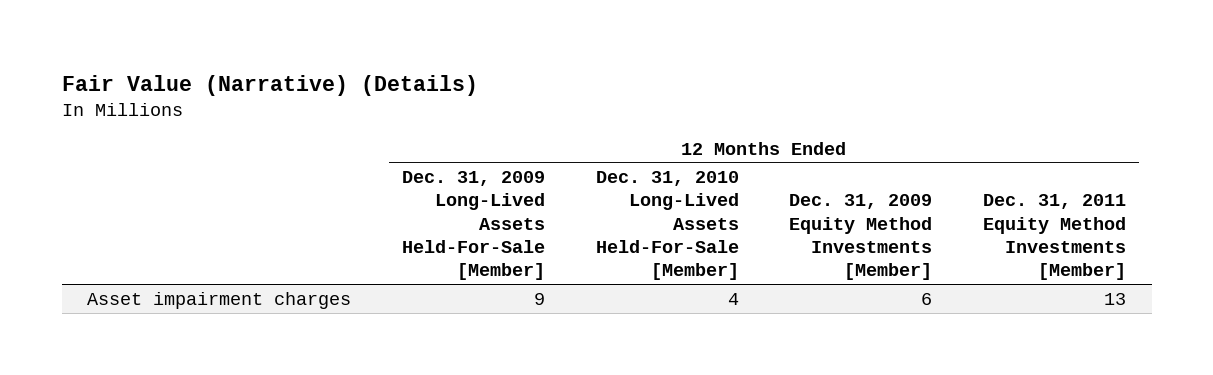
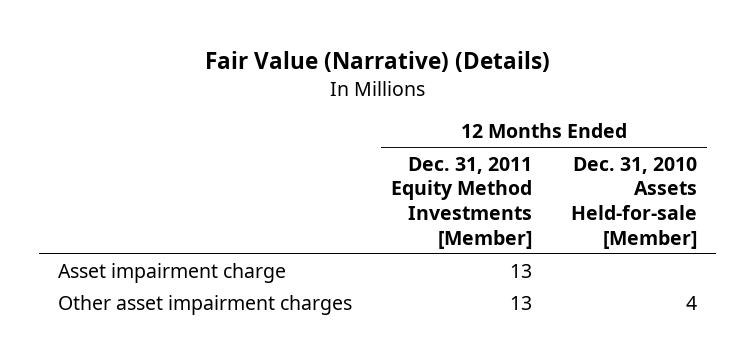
- | 12 Months Ended Dec. 31, 2009 Long-Lived Assets Held-For-Sale [Member] | 12 Months Ended Dec. 31, 2010 Long-Lived Assets Held-For-Sale [Member] | 12 Months Ended Dec. 31, 2009 Equity Method Investments [Member] | 12 Months Ended Dec. 31, 2011 Equity Method Investments [Member]
+ | 12 Months Ended Dec. 31, 2011 Equity Method Investments [Member] | 12 Months Ended Dec. 31, 2010 Assets Held-for-sale [Member]
- Asset impairment charges | 9 | 4 | 6 | 13
+ Asset impairment charge | 13 |
+ Other asset impairment charges | 13 | 4

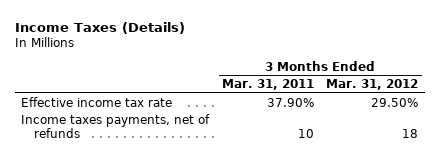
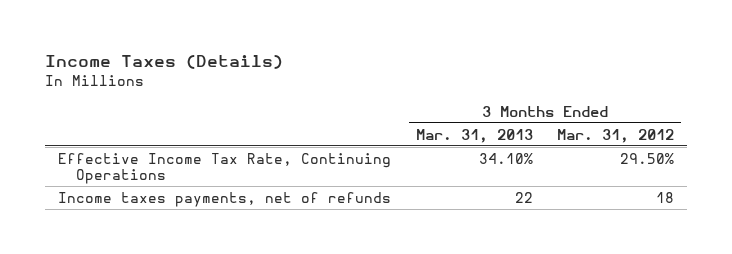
- | 3 Months Ended Mar. 31, 2011 | 3 Months Ended Mar. 31, 2012
+ | 3 Months Ended Mar. 31, 2013 | 3 Months Ended Mar. 31, 2012
- Effective income tax rate | 37.90% | 29.50%
+ Effective Income Tax Rate, Continuing Operations | 34.10% | 29.50%

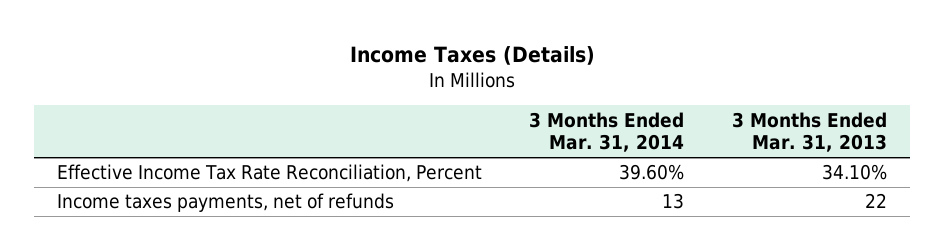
- | 3 Months Ended Mar. 31, 2013 | 3 Months Ended Mar. 31, 2012
+ | 3 Months Ended Mar. 31, 2014 | 3 Months Ended Mar. 31, 2013
- Effective Income Tax Rate, Continuing Operations | 34.10% | 29.50%
+ Effective Income Tax Rate Reconciliation, Percent | 39.60% | 34.10%

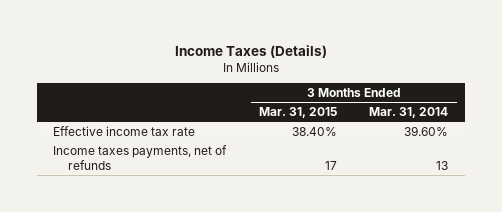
- | 3 Months Ended Mar. 31, 2014 | 3 Months Ended Mar. 31, 2013
+ | 3 Months Ended Mar. 31, 2015 | 3 Months Ended Mar. 31, 2014
- Effective Income Tax Rate Reconciliation, Percent | 39.60% | 34.10%
+ Effective income tax rate | 38.40% | 39.60%

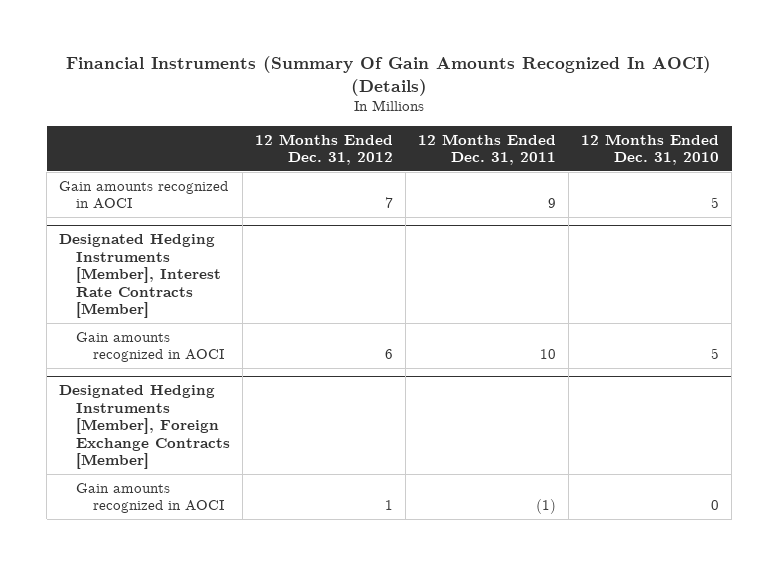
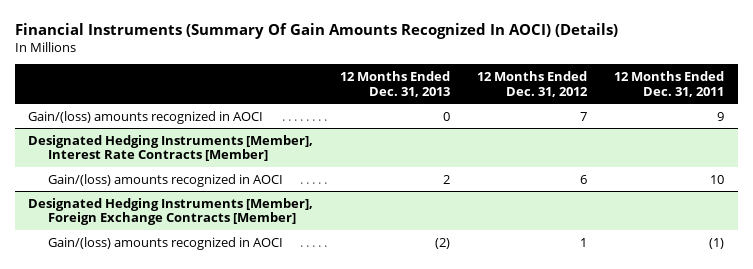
- | 12 Months Ended Dec. 31, 2012 | 12 Months Ended Dec. 31, 2011 | 12 Months Ended Dec. 31, 2010
+ | 12 Months Ended Dec. 31, 2013 | 12 Months Ended Dec. 31, 2012 | 12 Months Ended Dec. 31, 2011
- Gain amounts recognized in AOCI | 7 | 9 | 5
+ Gain/(loss) amounts recognized in AOCI | 0 | 7 | 9
@ Designated Hedging Instruments [Member], Interest Rate Contracts [Member]
- Gain amounts recognized in AOCI | 6 | 10 | 5
+ Gain/(loss) amounts recognized in AOCI | 2 | 6 | 10
@ Designated Hedging Instruments [Member], Foreign Exchange Contracts [Member]
- Gain amounts recognized in AOCI | 1 | (1) | 0
+ Gain/(loss) amounts recognized in AOCI | (2) | 1 | (1)

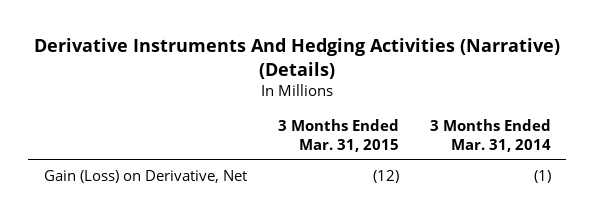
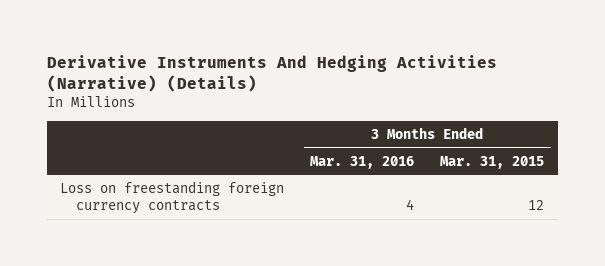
- | 3 Months Ended Mar. 31, 2015 | 3 Months Ended Mar. 31, 2014
+ | 3 Months Ended Mar. 31, 2016 | 3 Months Ended Mar. 31, 2015
- Gain (Loss) on Derivative, Net | (12) | (1)
+ Loss on freestanding foreign currency contracts | 4 | 12

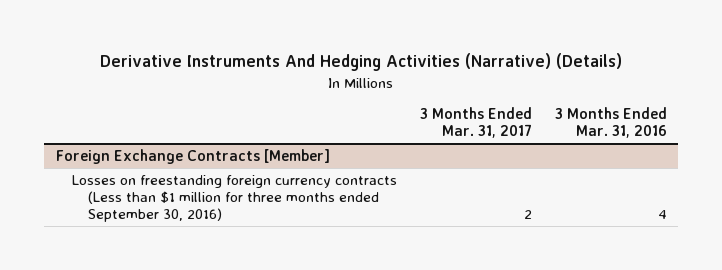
- | 3 Months Ended Mar. 31, 2016 | 3 Months Ended Mar. 31, 2015
+ | 3 Months Ended Mar. 31, 2017 | 3 Months Ended Mar. 31, 2016
- Loss on freestanding foreign currency contracts | 4 | 12
+ Foreign Exchange Contracts [Member]
+ Losses on freestanding foreign currency contracts (Less than $1 million for three months ended September 30, 2016) | 2 | 4

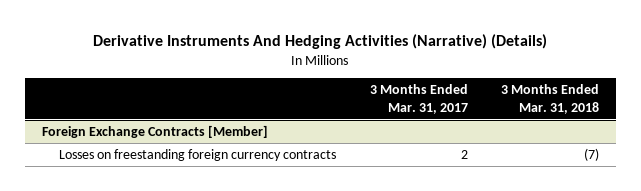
- | 3 Months Ended Mar. 31, 2017 | 3 Months Ended Mar. 31, 2016
+ | 3 Months Ended Mar. 31, 2017 | 3 Months Ended Mar. 31, 2018
@ Foreign Exchange Contracts [Member]
- Losses on freestanding foreign currency contracts (Less than $1 million for three months ended September 30, 2016) | 2 | 4
+ Losses on freestanding foreign currency contracts | 2 | (7)

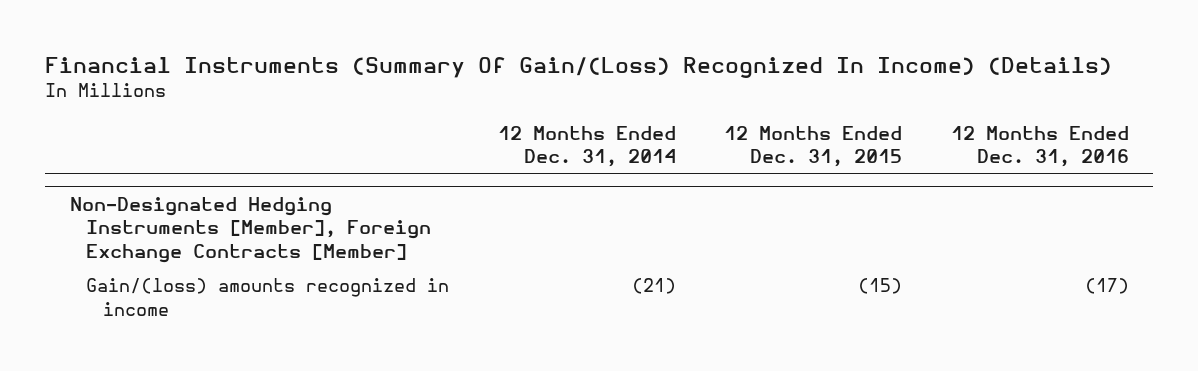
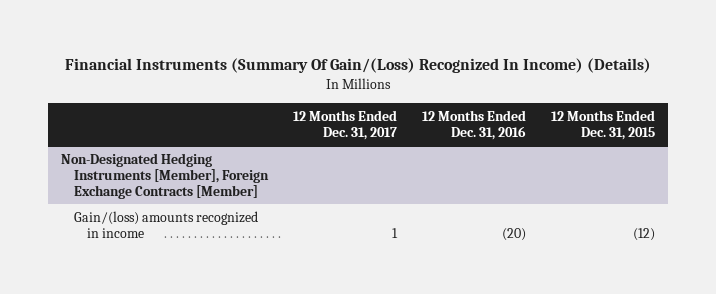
- | 12 Months Ended Dec. 31, 2014 | 12 Months Ended Dec. 31, 2015 | 12 Months Ended Dec. 31, 2016
+ | 12 Months Ended Dec. 31, 2017 | 12 Months Ended Dec. 31, 2016 | 12 Months Ended Dec. 31, 2015
@ Non-Designated Hedging Instruments [Member], Foreign Exchange Contracts [Member]
- Gain/(loss) amounts recognized in income | (21) | (15) | (17)
+ Gain/(loss) amounts recognized in income | 1 | (20) | (12)

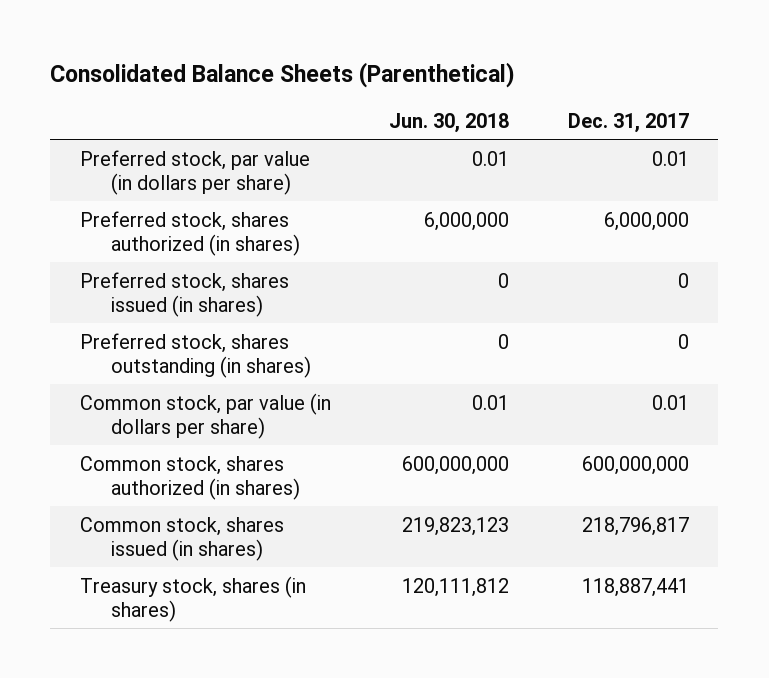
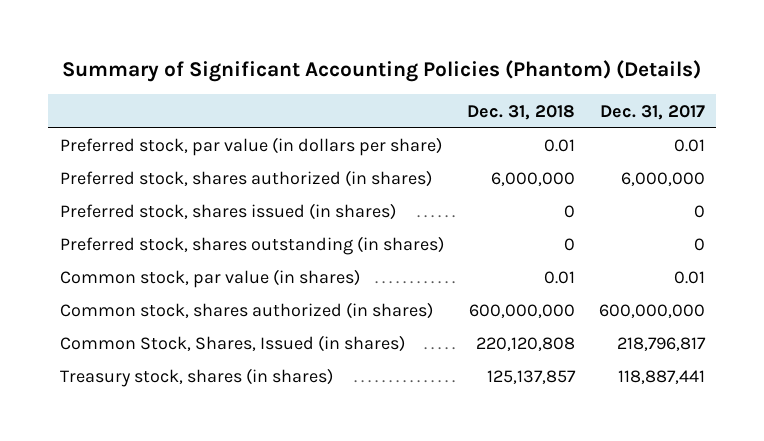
- Consolidated Balance Sheets (Parenthetical)
+ Summary of Significant Accounting Policies (Phantom) (Details)
- | Jun. 30, 2018 | Dec. 31, 2017
+ | Dec. 31, 2018 | Dec. 31, 2017
- Common stock, par value (in dollars per share) | 0.01 | 0.01
+ Common stock, par value (in shares) | 0.01 | 0.01
- Common stock, shares issued (in shares) | 219,823,123 | 218,796,817
+ Common Stock, Shares, Issued (in shares) | 220,120,808 | 218,796,817

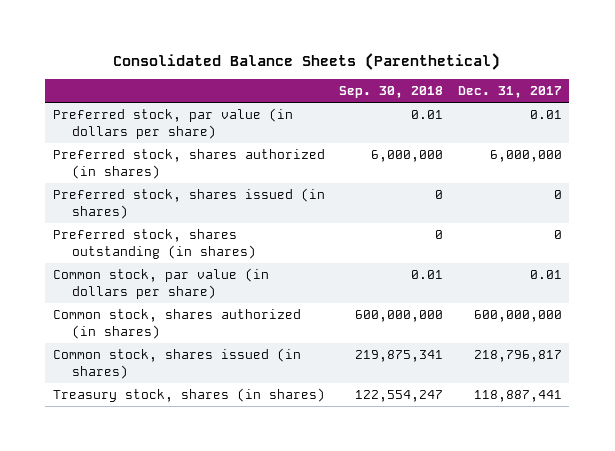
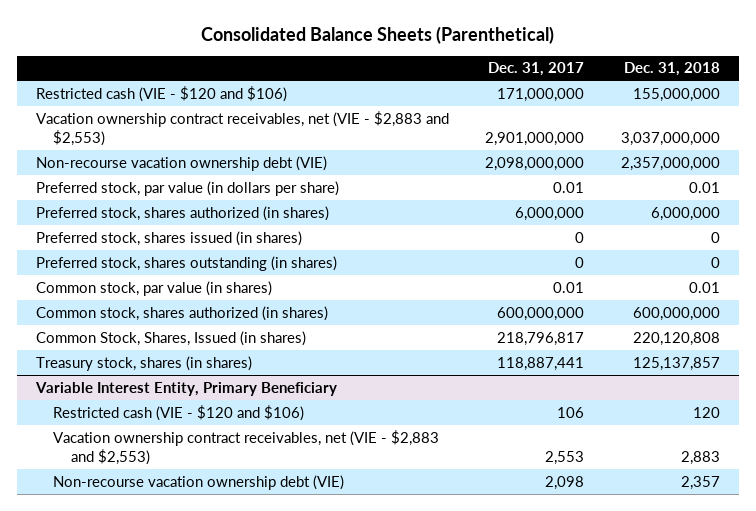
- | Sep. 30, 2018 | Dec. 31, 2017
+ | Dec. 31, 2017 | Dec. 31, 2018
+ Restricted cash (VIE - $120 and $106) | 171,000,000 | 155,000,000
+ Vacation ownership contract receivables, net (VIE - $2,883 and $2,553) | 2,901,000,000 | 3,037,000,000
+ Non-recourse vacation ownership debt (VIE) | 2,098,000,000 | 2,357,000,000
- Common stock, par value (in dollars per share) | 0.01 | 0.01
+ Common stock, par value (in shares) | 0.01 | 0.01
- Common stock, shares issued (in shares) | 219,875,341 | 218,796,817
+ Common Stock, Shares, Issued (in shares) | 218,796,817 | 220,120,808
+ Variable Interest Entity, Primary Beneficiary
+ Restricted cash (VIE - $120 and $106) | 106 | 120
+ Vacation ownership contract receivables, net (VIE - $2,883 and $2,553) | 2,553 | 2,883
+ Non-recourse vacation ownership debt (VIE) | 2,098 | 2,357

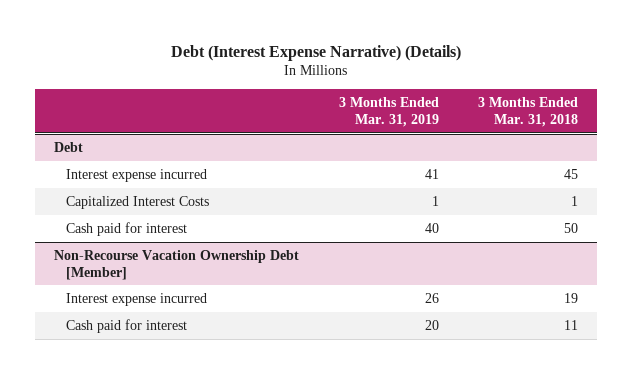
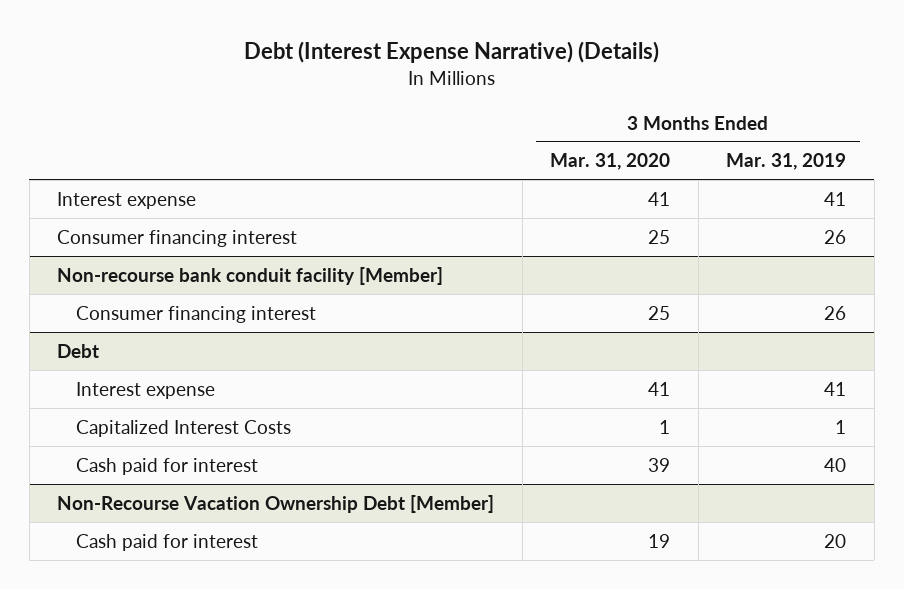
- | 3 Months Ended Mar. 31, 2019 | 3 Months Ended Mar. 31, 2018
+ | 3 Months Ended Mar. 31, 2020 | 3 Months Ended Mar. 31, 2019
+ Interest expense | 41 | 41
+ Consumer financing interest | 25 | 26
+ Non-recourse bank conduit facility [Member]
+ Consumer financing interest | 25 | 26
@ Debt
- Interest expense incurred | 41 | 45
+ Interest expense | 41 | 41
@ Non-Recourse Vacation Ownership Debt [Member]
- Interest expense incurred | 26 | 19

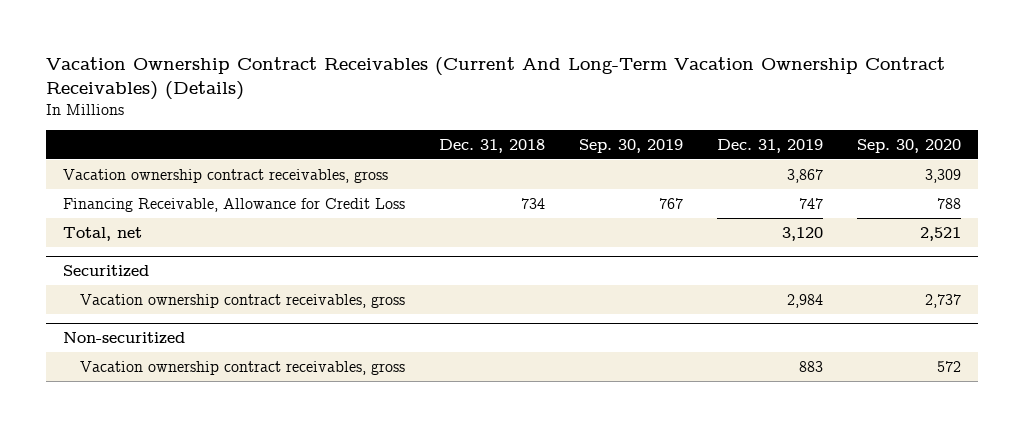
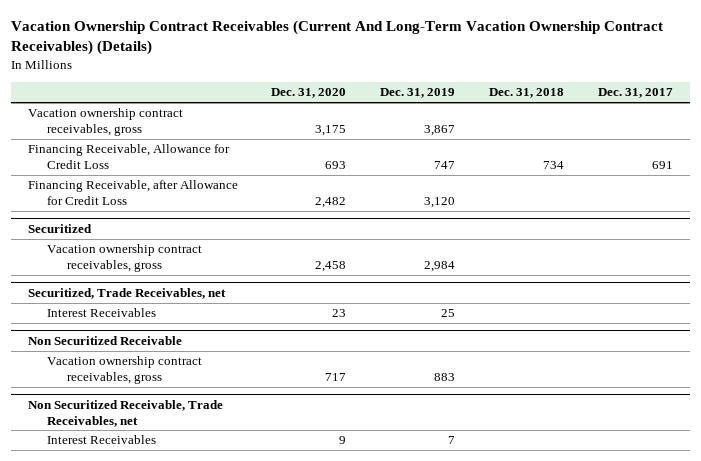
- | Dec. 31, 2018 | Sep. 30, 2019 | Dec. 31, 2019 | Sep. 30, 2020
+ | Dec. 31, 2020 | Dec. 31, 2019 | Dec. 31, 2018 | Dec. 31, 2017
- Total, net | | | 3,120 | 2,521
+ Financing Receivable, after Allowance for Credit Loss | 2,482 | 3,120 | |
- Non-securitized
+ Securitized, Trade Receivables, net
+ Interest Receivables | 23 | 25 | |
+ Non Securitized Receivable
+ Non Securitized Receivable, Trade Receivables, net
+ Interest Receivables | 9 | 7 | |

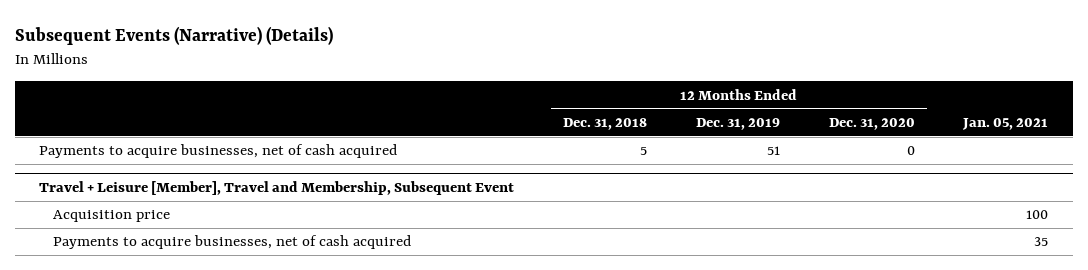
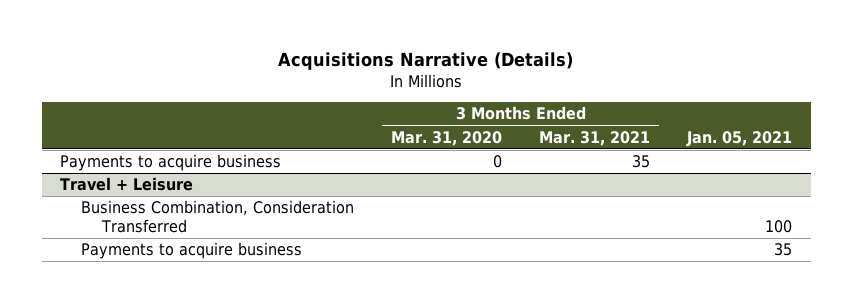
- Subsequent Events (Narrative) (Details)
+ Acquisitions Narrative (Details)
- | 12 Months Ended Dec. 31, 2018 | 12 Months Ended Dec. 31, 2019 | 12 Months Ended Dec. 31, 2020 | Jan. 05, 2021
+ | 3 Months Ended Mar. 31, 2020 | 3 Months Ended Mar. 31, 2021 | Jan. 05, 2021
- Payments to acquire businesses, net of cash acquired | 5 | 51 | 0 |
- Travel + Leisure [Member], Travel and Membership, Subsequent Event
- Acquisition price | | | | 100
- Payments to acquire businesses, net of cash acquired | | | | 35
+ Payments to acquire business | 0 | 35 |
+ Travel + Leisure
+ Business Combination, Consideration Transferred | | | 100
+ Payments to acquire business | | | 35

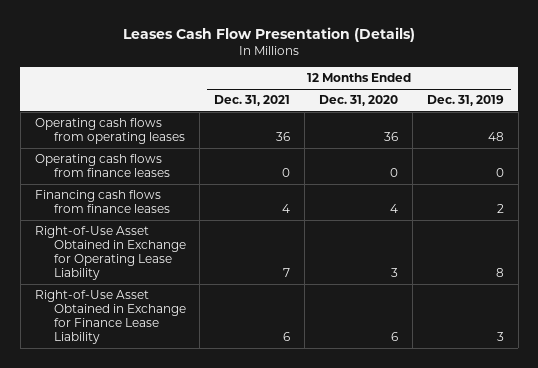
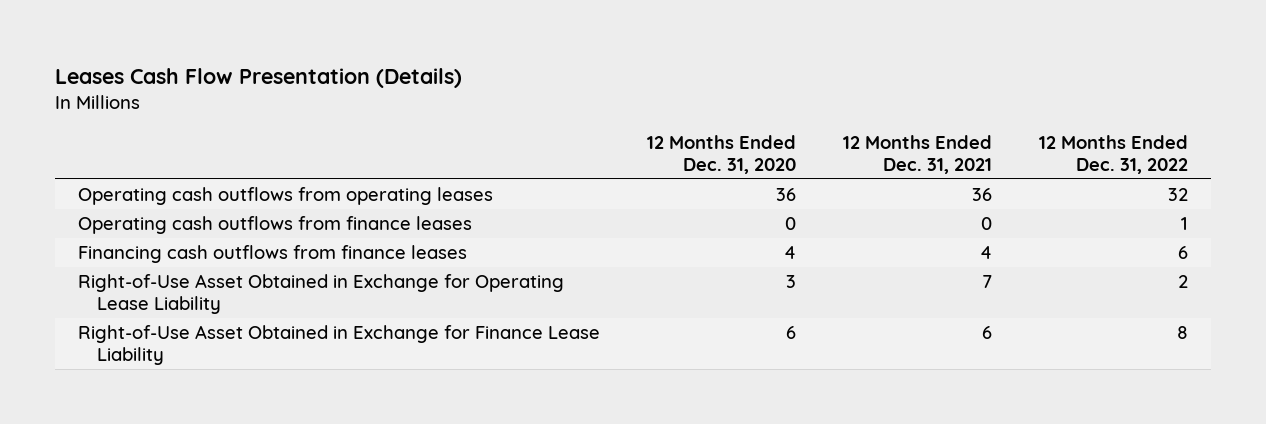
- | 12 Months Ended Dec. 31, 2021 | 12 Months Ended Dec. 31, 2020 | 12 Months Ended Dec. 31, 2019
+ | 12 Months Ended Dec. 31, 2020 | 12 Months Ended Dec. 31, 2021 | 12 Months Ended Dec. 31, 2022
- Operating cash flows from operating leases | 36 | 36 | 48
- Operating cash flows from finance leases | 0 | 0 | 0
- Financing cash flows from finance leases | 4 | 4 | 2
+ Operating cash outflows from operating leases | 36 | 36 | 32
+ Operating cash outflows from finance leases | 0 | 0 | 1
+ Financing cash outflows from finance leases | 4 | 4 | 6

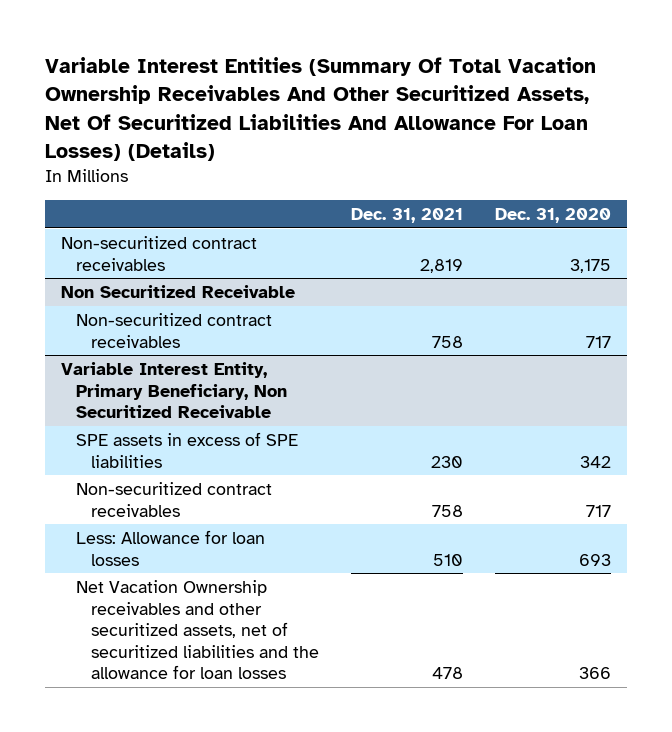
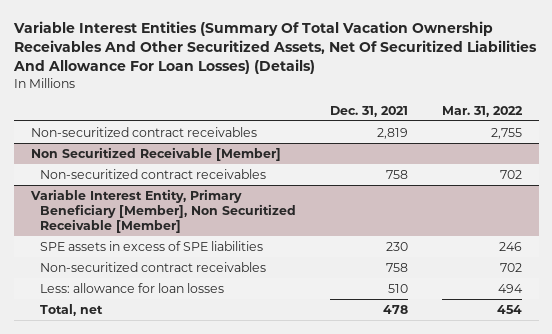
- | Dec. 31, 2021 | Dec. 31, 2020
+ | Dec. 31, 2021 | Mar. 31, 2022
- Non Securitized Receivable
+ Non Securitized Receivable [Member]
- Variable Interest Entity, Primary Beneficiary, Non Securitized Receivable
+ Variable Interest Entity, Primary Beneficiary [Member], Non Securitized Receivable [Member]
- Less: Allowance for loan losses | 510 | 693
- Net Vacation Ownership receivables and other securitized assets, net of securitized liabilities and the allowance for loan losses | 478 | 366
+ Less: allowance for loan losses | 510 | 494
+ Total, net | 478 | 454

